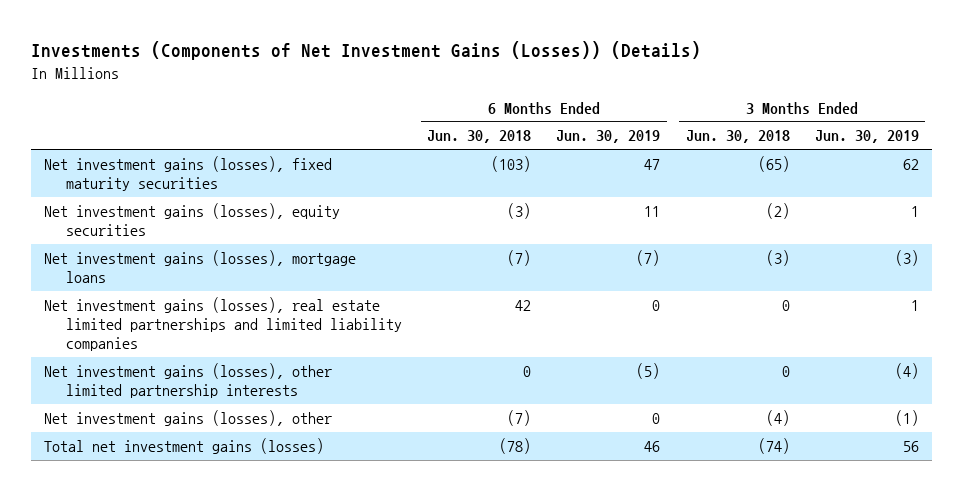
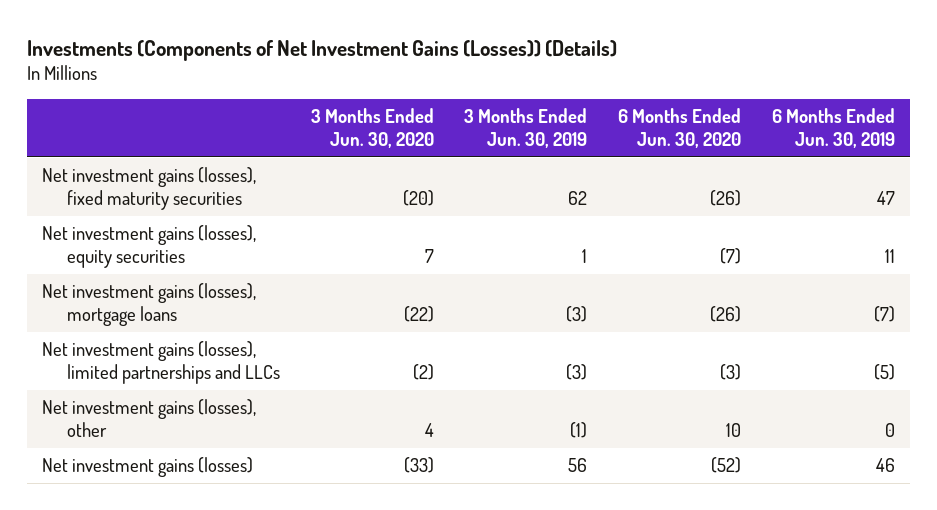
- | 6 Months Ended Jun. 30, 2018 | 6 Months Ended Jun. 30, 2019 | 3 Months Ended Jun. 30, 2018 | 3 Months Ended Jun. 30, 2019
+ | 3 Months Ended Jun. 30, 2020 | 3 Months Ended Jun. 30, 2019 | 6 Months Ended Jun. 30, 2020 | 6 Months Ended Jun. 30, 2019
- Net investment gains (losses), real estate limited partnerships and limited liability companies | 42 | 0 | 0 | 1
- Net investment gains (losses), other limited partnership interests | 0 | (5) | 0 | (4)
+ Net investment gains (losses), limited partnerships and LLCs | (2) | (3) | (3) | (5)
- Total net investment gains (losses) | (78) | 46 | (74) | 56
+ Net investment gains (losses) | (33) | 56 | (52) | 46

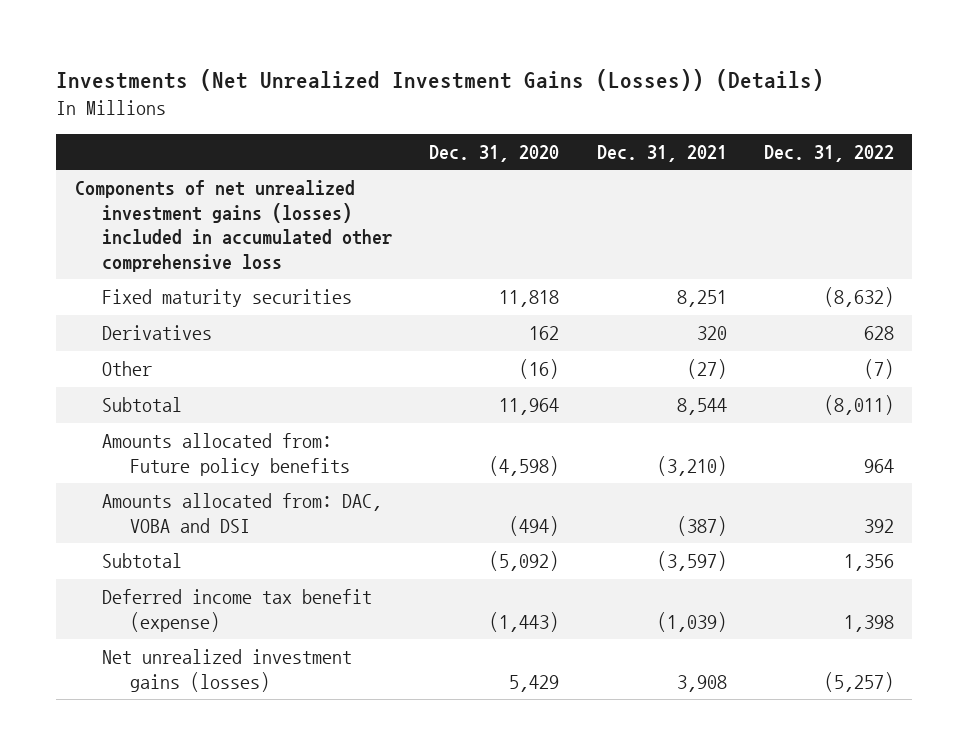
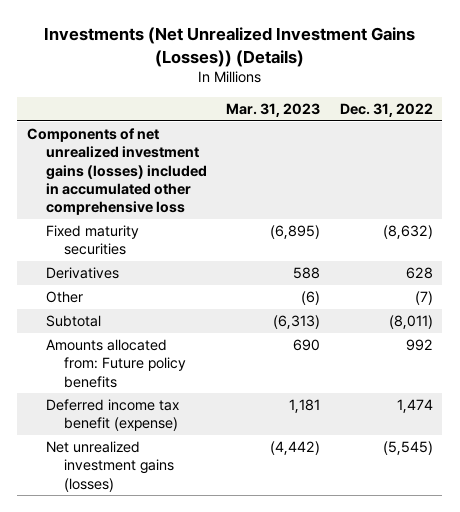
- | Dec. 31, 2020 | Dec. 31, 2021 | Dec. 31, 2022
+ | Mar. 31, 2023 | Dec. 31, 2022
- Amounts allocated from: Future policy benefits | (4,598) | (3,210) | 964
- Amounts allocated from: DAC, VOBA and DSI | (494) | (387) | 392
- Subtotal | (5,092) | (3,597) | 1,356
- Deferred income tax benefit (expense) | (1,443) | (1,039) | 1,398
- Net unrealized investment gains (losses) | 5,429 | 3,908 | (5,257)
+ Amounts allocated from: Future policy benefits | 690 | 992
+ Deferred income tax benefit (expense) | 1,181 | 1,474
+ Net unrealized investment gains (losses) | (4,442) | (5,545)

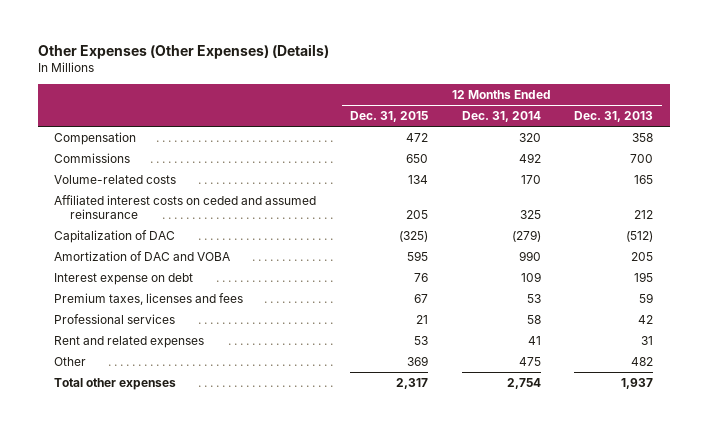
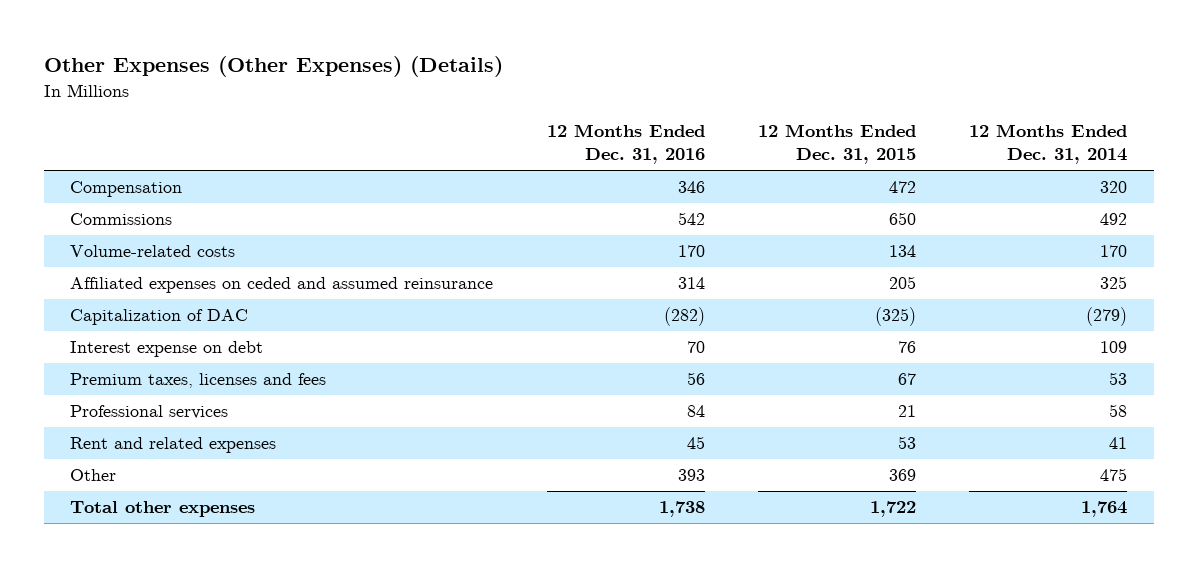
- | 12 Months Ended Dec. 31, 2015 | 12 Months Ended Dec. 31, 2014 | 12 Months Ended Dec. 31, 2013
+ | 12 Months Ended Dec. 31, 2016 | 12 Months Ended Dec. 31, 2015 | 12 Months Ended Dec. 31, 2014
- Affiliated interest costs on ceded and assumed reinsurance | 205 | 325 | 212
+ Affiliated expenses on ceded and assumed reinsurance | 314 | 205 | 325
- Amortization of DAC and VOBA | 595 | 990 | 205
- Total other expenses | 2,317 | 2,754 | 1,937
+ Total other expenses | 1,738 | 1,722 | 1,764

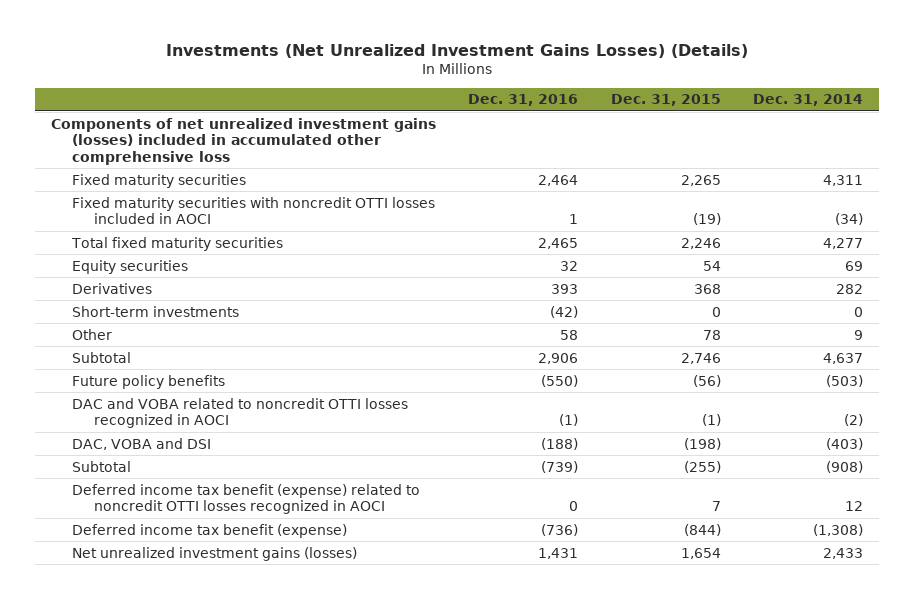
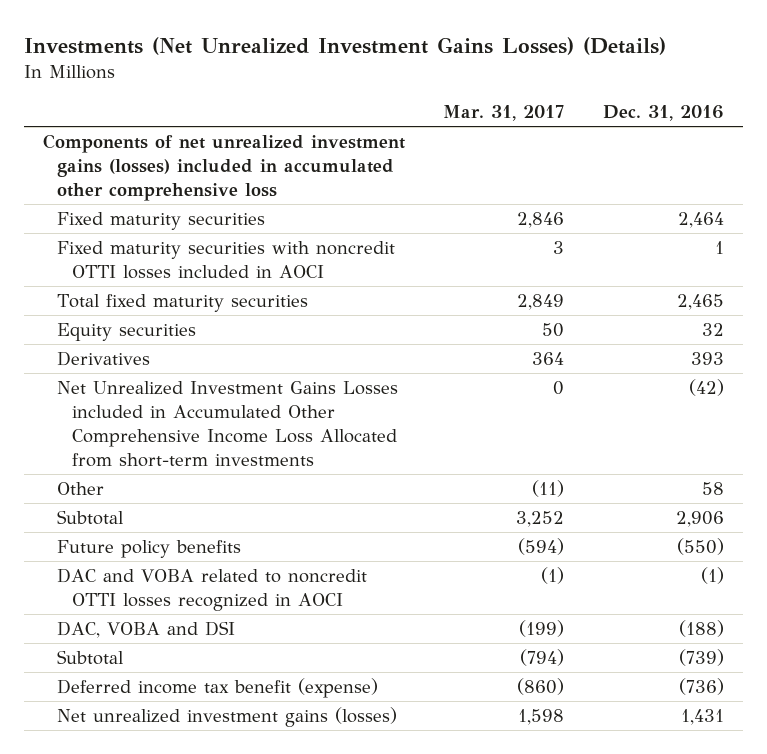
- | Dec. 31, 2016 | Dec. 31, 2015 | Dec. 31, 2014
+ | Mar. 31, 2017 | Dec. 31, 2016
- Short-term investments | (42) | 0 | 0
+ Net Unrealized Investment Gains Losses included in Accumulated Other Comprehensive Income Loss Allocated from short-term investments | 0 | (42)
- Deferred income tax benefit (expense) related to noncredit OTTI losses recognized in AOCI | 0 | 7 | 12

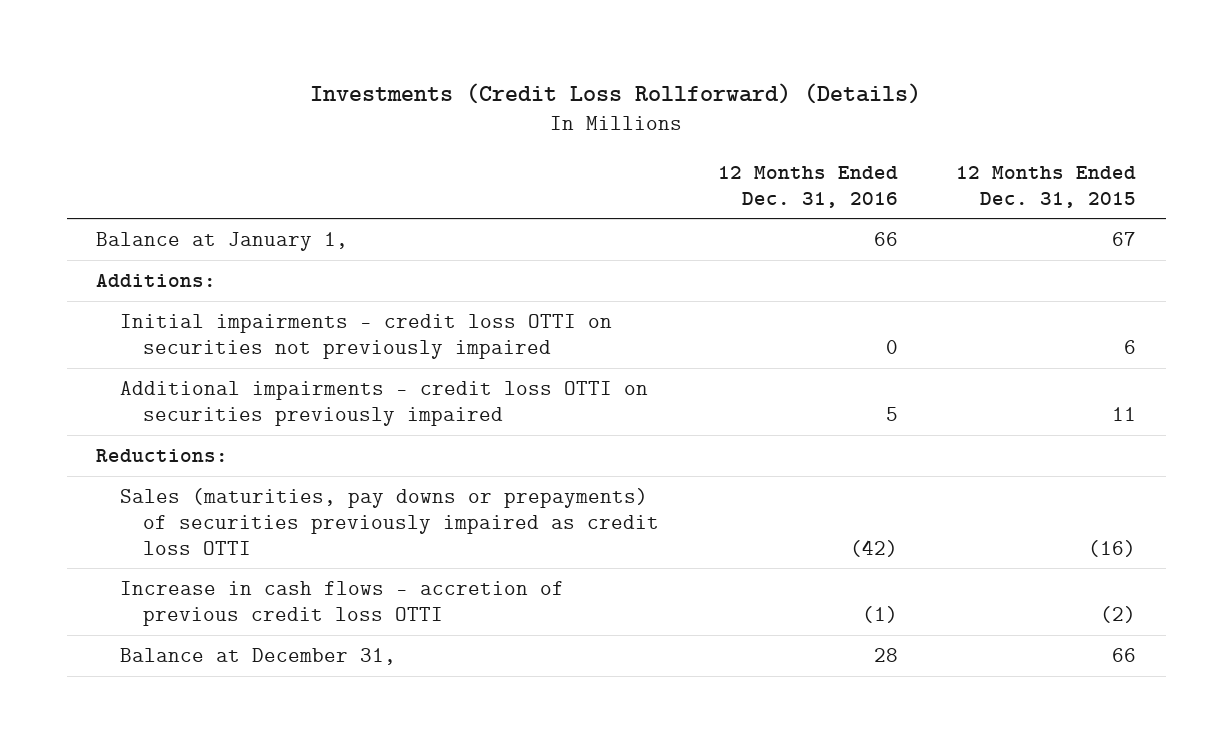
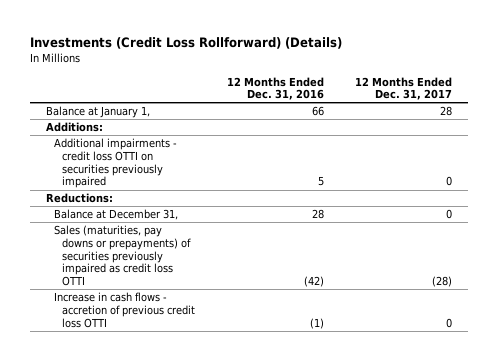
- | 12 Months Ended Dec. 31, 2016 | 12 Months Ended Dec. 31, 2015
+ | 12 Months Ended Dec. 31, 2016 | 12 Months Ended Dec. 31, 2017
- Initial impairments - credit loss OTTI on securities not previously impaired | 0 | 6
moved up: Balance at December 31, | 28 | 0

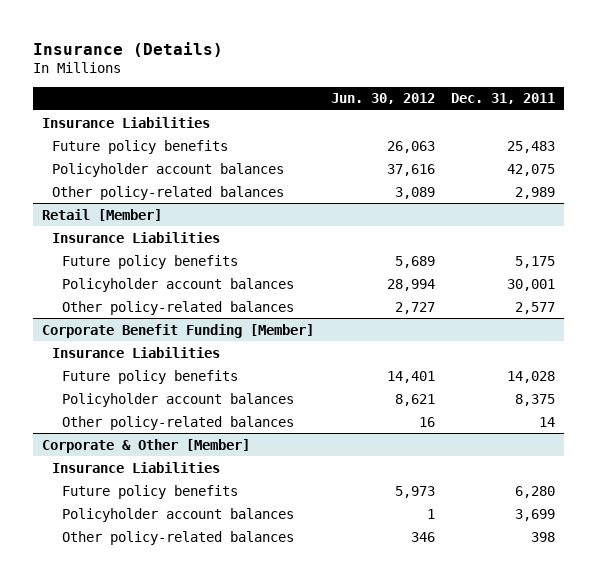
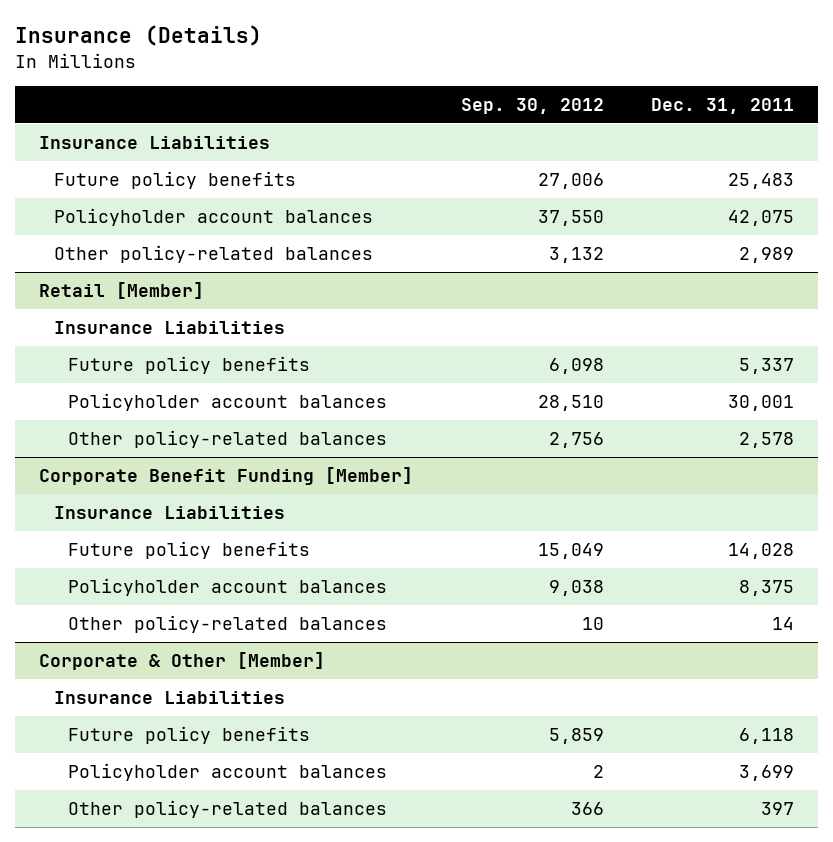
- | Jun. 30, 2012 | Dec. 31, 2011
+ | Sep. 30, 2012 | Dec. 31, 2011
@ Retail [Member]
- Future policy benefits | 5,689 | 5,175
+ Future policy benefits | 6,098 | 5,337
- Other policy-related balances | 2,727 | 2,577
+ Other policy-related balances | 2,756 | 2,578
@ Corporate & Other [Member]
- Future policy benefits | 5,973 | 6,280
+ Future policy benefits | 5,859 | 6,118
- Other policy-related balances | 346 | 398
+ Other policy-related balances | 366 | 397

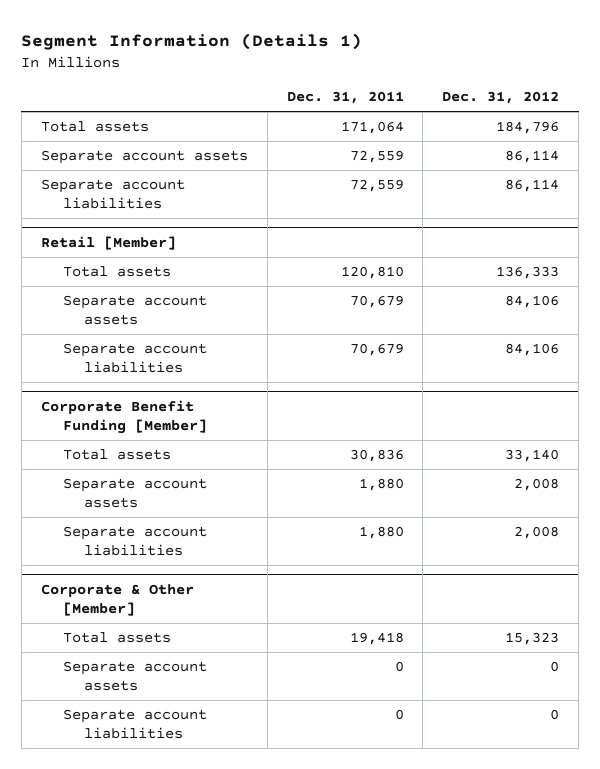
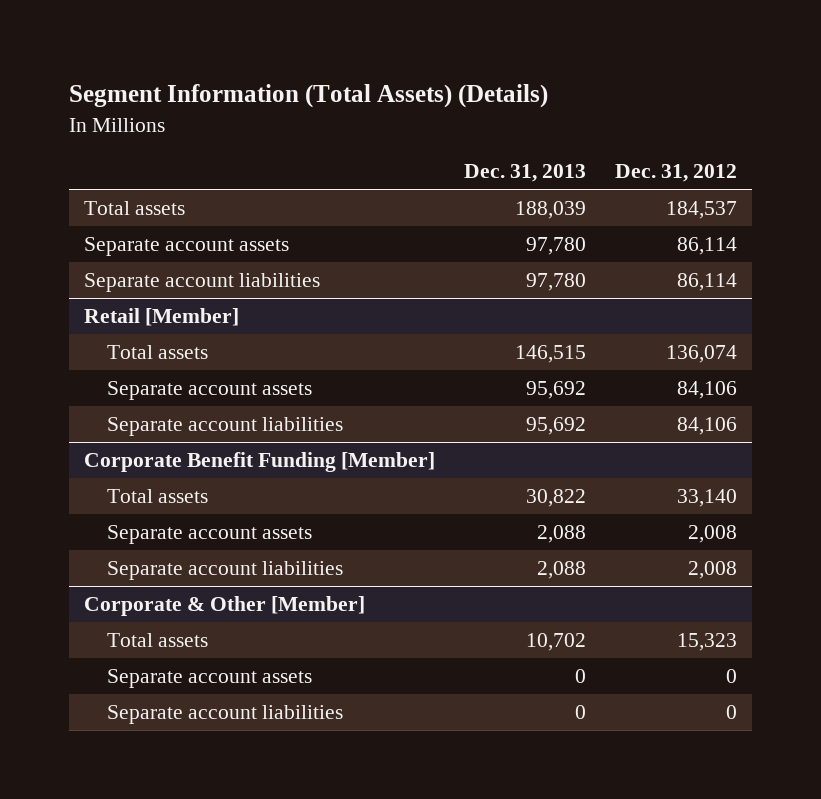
- Segment Information (Details 1)
+ Segment Information (Total Assets) (Details)
- | Dec. 31, 2011 | Dec. 31, 2012
+ | Dec. 31, 2013 | Dec. 31, 2012
- Total assets | 171,064 | 184,796
+ Total assets | 188,039 | 184,537
@ Retail [Member]
- Total assets | 120,810 | 136,333
+ Total assets | 146,515 | 136,074

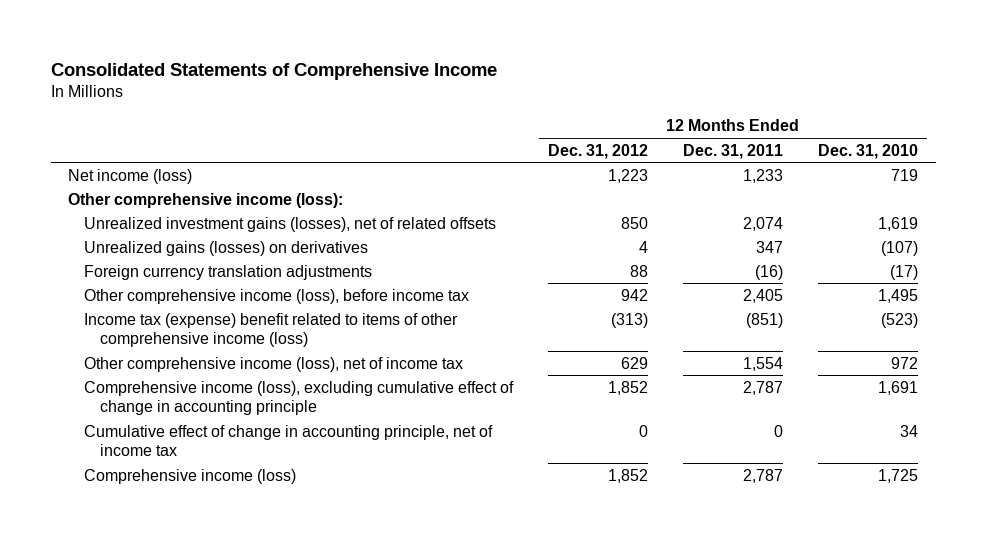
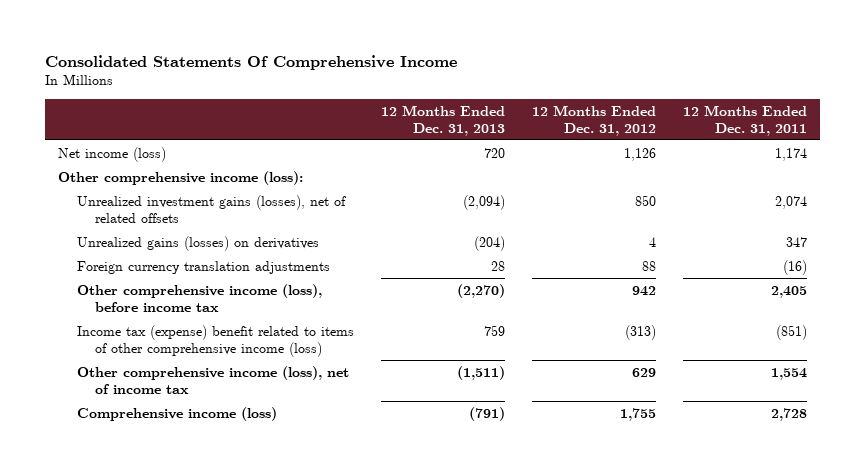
- Consolidated Statements of Comprehensive Income
+ Consolidated Statements Of Comprehensive Income
- | 12 Months Ended Dec. 31, 2012 | 12 Months Ended Dec. 31, 2011 | 12 Months Ended Dec. 31, 2010
+ | 12 Months Ended Dec. 31, 2013 | 12 Months Ended Dec. 31, 2012 | 12 Months Ended Dec. 31, 2011
- Net income (loss) | 1,223 | 1,233 | 719
+ Net income (loss) | 720 | 1,126 | 1,174
- Comprehensive income (loss), excluding cumulative effect of change in accounting principle | 1,852 | 2,787 | 1,691
- Cumulative effect of change in accounting principle, net of income tax | 0 | 0 | 34
- Comprehensive income (loss) | 1,852 | 2,787 | 1,725
+ Comprehensive income (loss) | (791) | 1,755 | 2,728

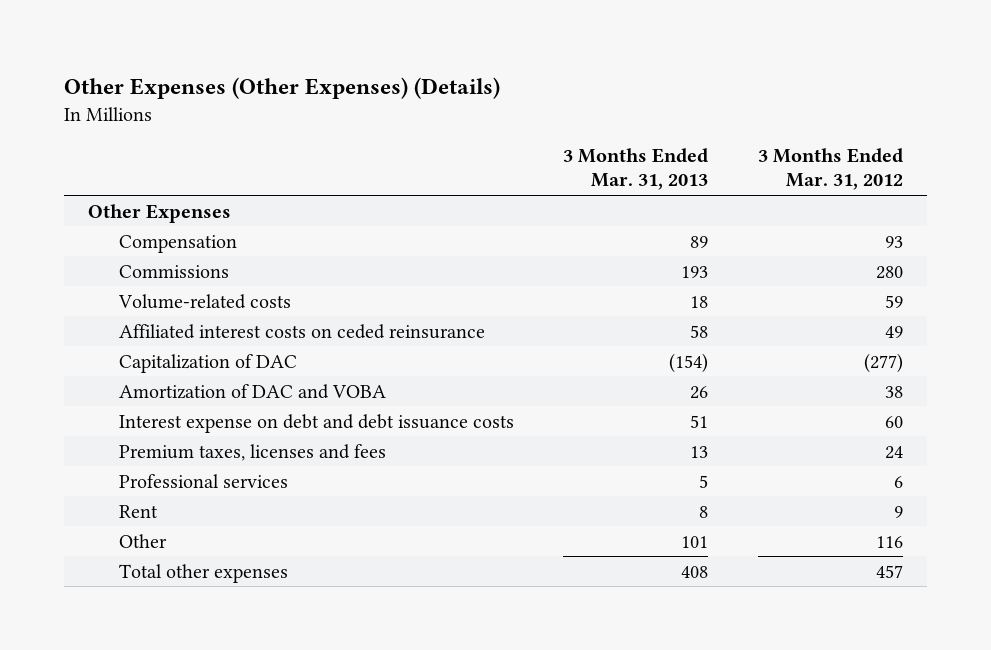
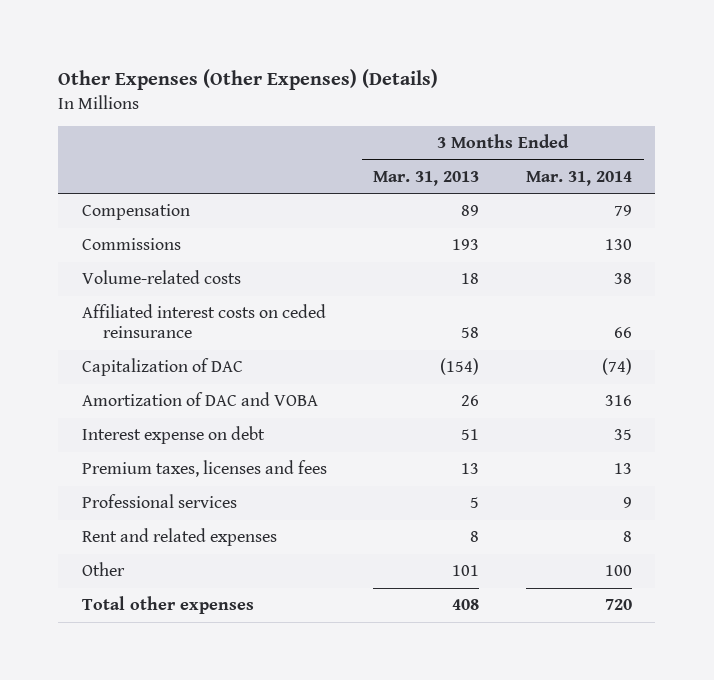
- | 3 Months Ended Mar. 31, 2013 | 3 Months Ended Mar. 31, 2012
+ | 3 Months Ended Mar. 31, 2013 | 3 Months Ended Mar. 31, 2014
- Other Expenses
- Interest expense on debt and debt issuance costs | 51 | 60
+ Interest expense on debt | 51 | 35
- Rent | 8 | 9
+ Rent and related expenses | 8 | 8

